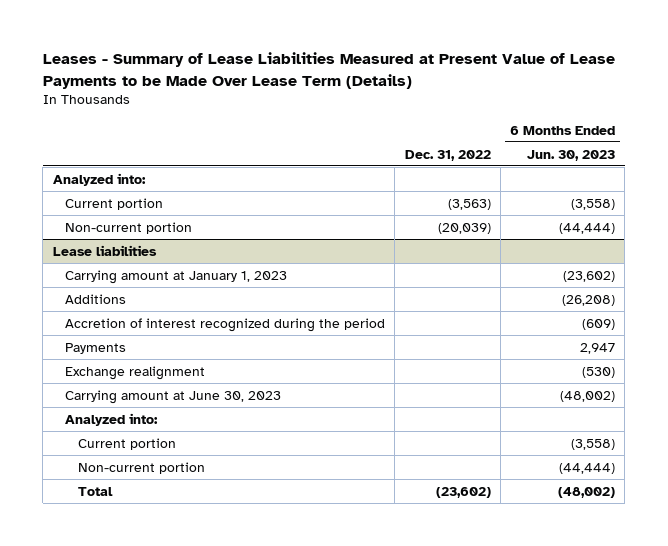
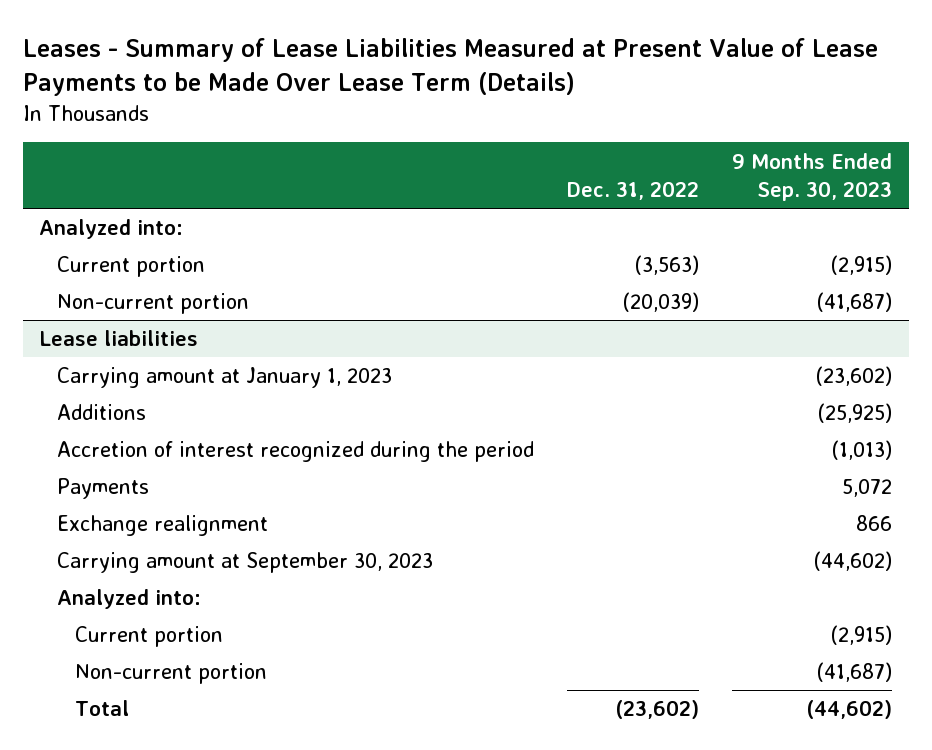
- | Dec. 31, 2022 | 6 Months Ended Jun. 30, 2023
+ | Dec. 31, 2022 | 9 Months Ended Sep. 30, 2023
@ Lease liabilities
- Carrying amount at June 30, 2023 | | (48,002)
+ Carrying amount at September 30, 2023 | | (44,602)

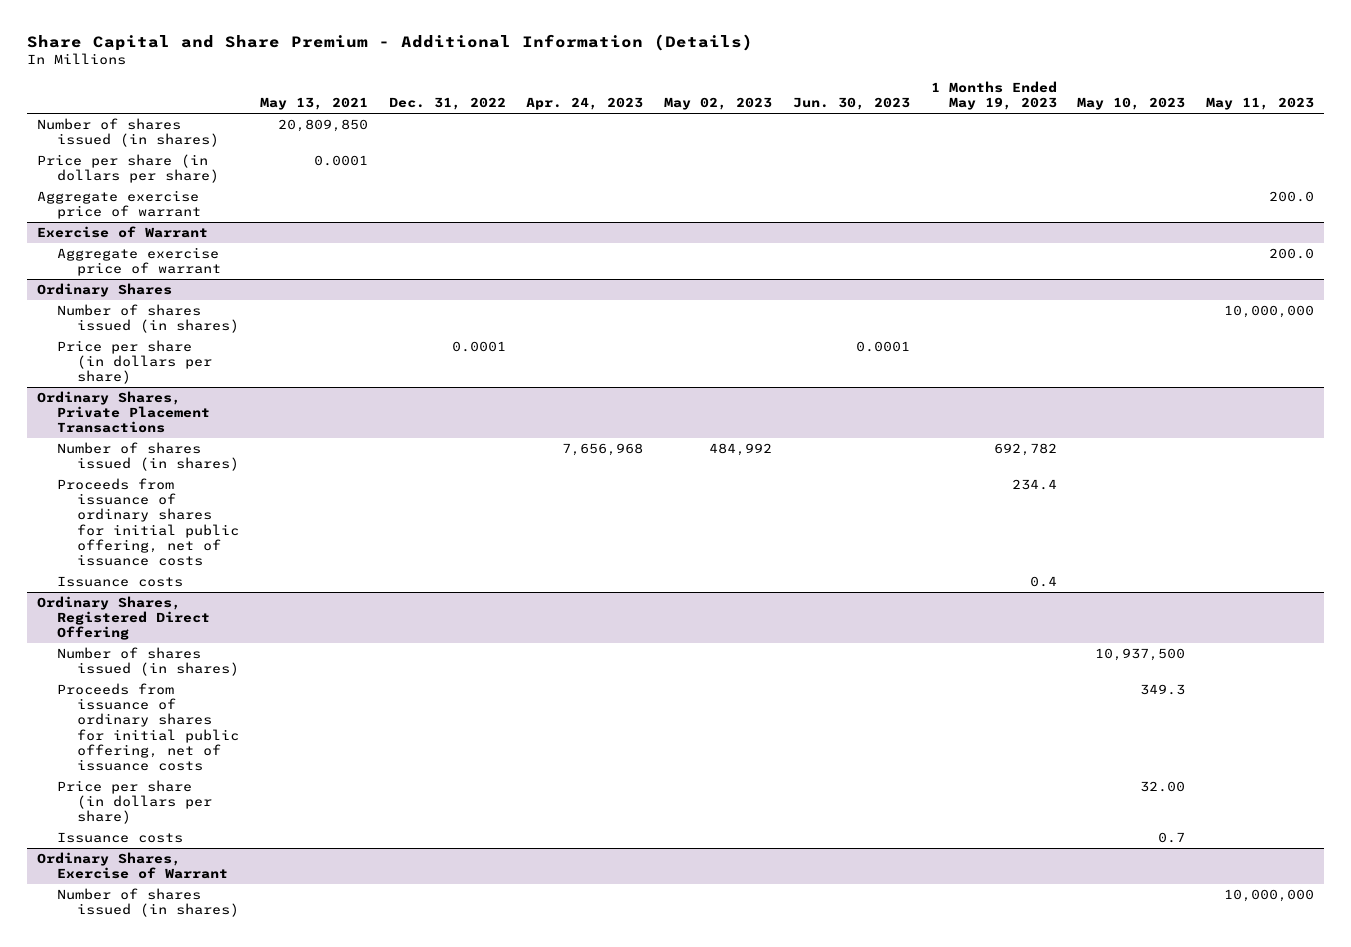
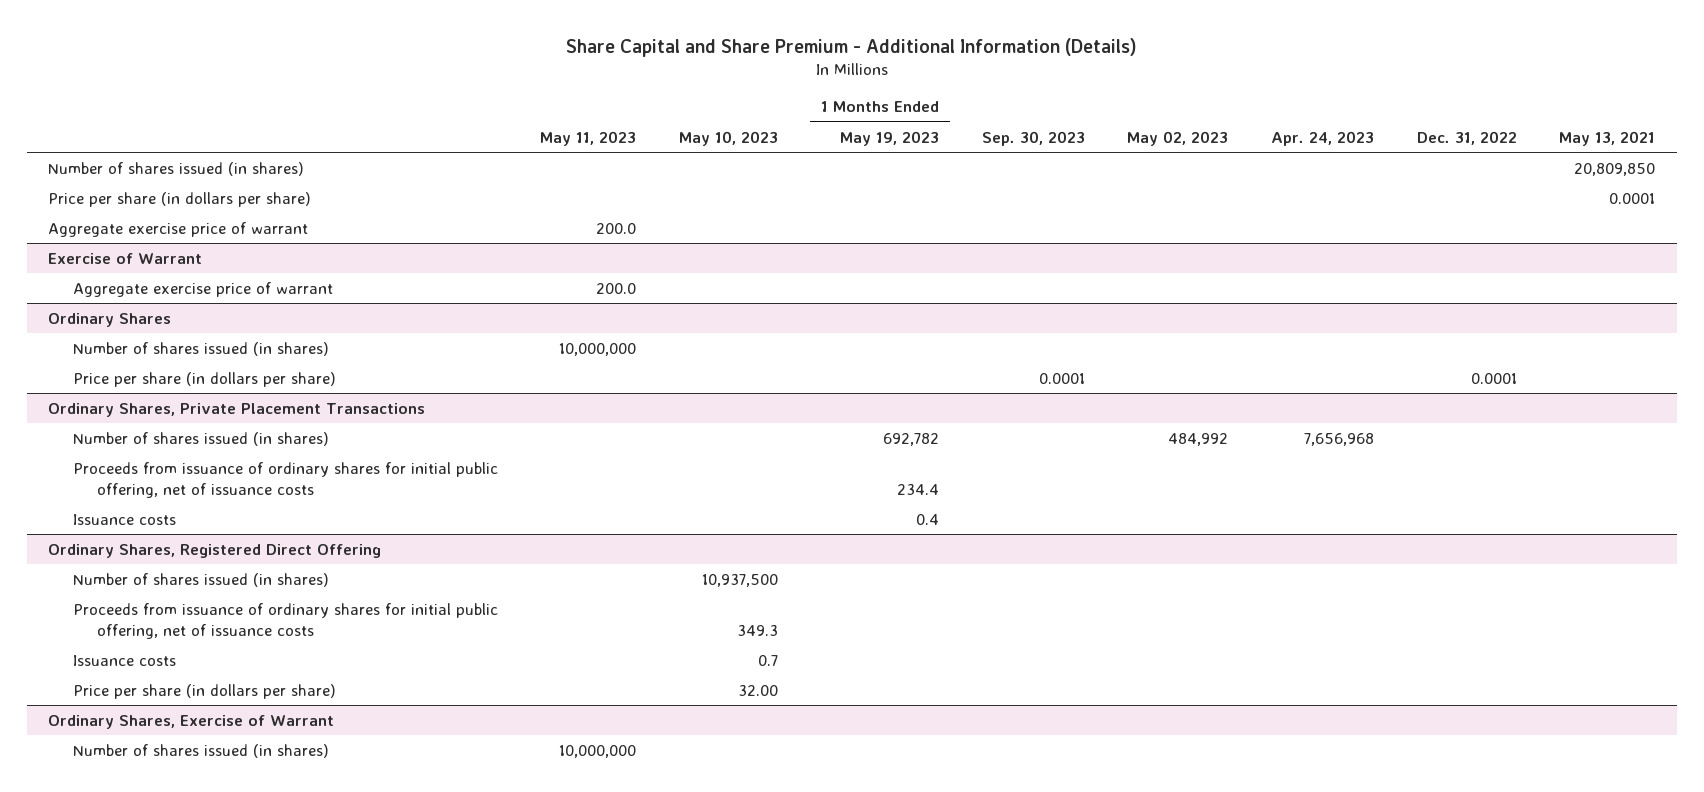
- | May 13, 2021 | Dec. 31, 2022 | Apr. 24, 2023 | May 02, 2023 | Jun. 30, 2023 | 1 Months Ended May 19, 2023 | May 10, 2023 | May 11, 2023
+ | May 11, 2023 | May 10, 2023 | 1 Months Ended May 19, 2023 | Sep. 30, 2023 | May 02, 2023 | Apr. 24, 2023 | Dec. 31, 2022 | May 13, 2021
@ Ordinary Shares, Registered Direct Offering
moved down: Price per share (in dollars per share) | | 32.00 | | | | | |

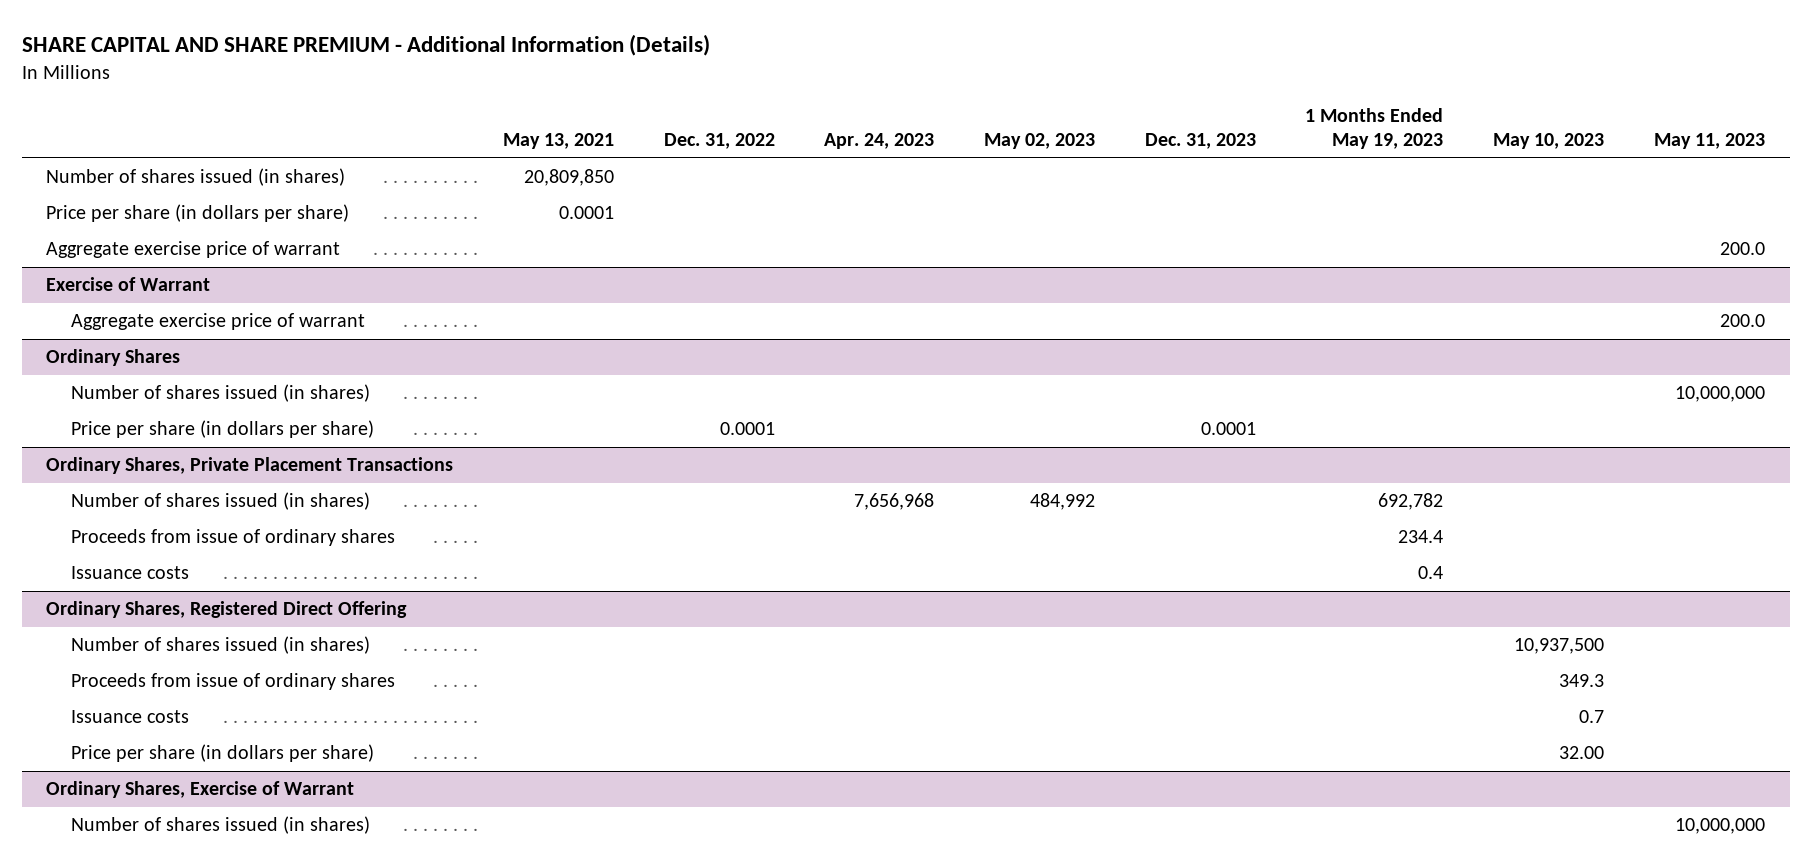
- Share Capital and Share Premium - Additional Information (Details)
+ SHARE CAPITAL AND SHARE PREMIUM - Additional Information (Details)
- | May 11, 2023 | May 10, 2023 | 1 Months Ended May 19, 2023 | Sep. 30, 2023 | May 02, 2023 | Apr. 24, 2023 | Dec. 31, 2022 | May 13, 2021
+ | May 13, 2021 | Dec. 31, 2022 | Apr. 24, 2023 | May 02, 2023 | Dec. 31, 2023 | 1 Months Ended May 19, 2023 | May 10, 2023 | May 11, 2023
@ Ordinary Shares, Private Placement Transactions
- Proceeds from issuance of ordinary shares for initial public offering, net of issuance costs | | | 234.4 | | | | |
+ Proceeds from issue of ordinary shares | | | | | | 234.4 | |
@ Ordinary Shares, Registered Direct Offering
- Proceeds from issuance of ordinary shares for initial public offering, net of issuance costs | | 349.3 | | | | | |
+ Proceeds from issue of ordinary shares | | | | | | | 349.3 |

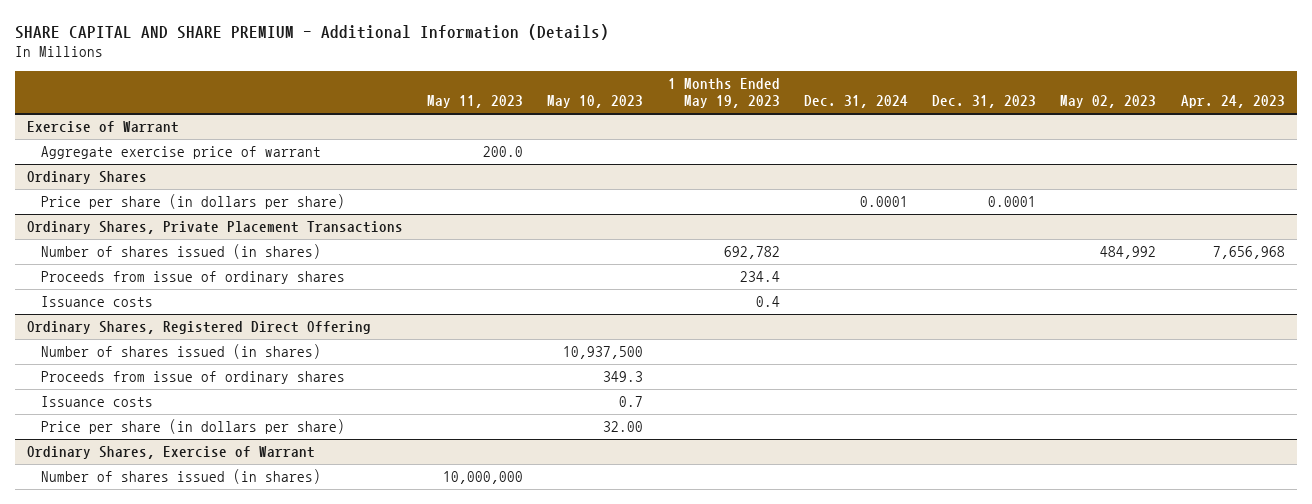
- | May 13, 2021 | Dec. 31, 2022 | Apr. 24, 2023 | May 02, 2023 | Dec. 31, 2023 | 1 Months Ended May 19, 2023 | May 10, 2023 | May 11, 2023
+ | May 11, 2023 | May 10, 2023 | 1 Months Ended May 19, 2023 | Dec. 31, 2024 | Dec. 31, 2023 | May 02, 2023 | Apr. 24, 2023
- Number of shares issued (in shares) | 20,809,850 | | | | | | |
- Price per share (in dollars per share) | 0.0001 | | | | | | |
- Aggregate exercise price of warrant | | | | | | | | 200.0
@ Ordinary Shares
- Number of shares issued (in shares) | | | | | | | | 10,000,000

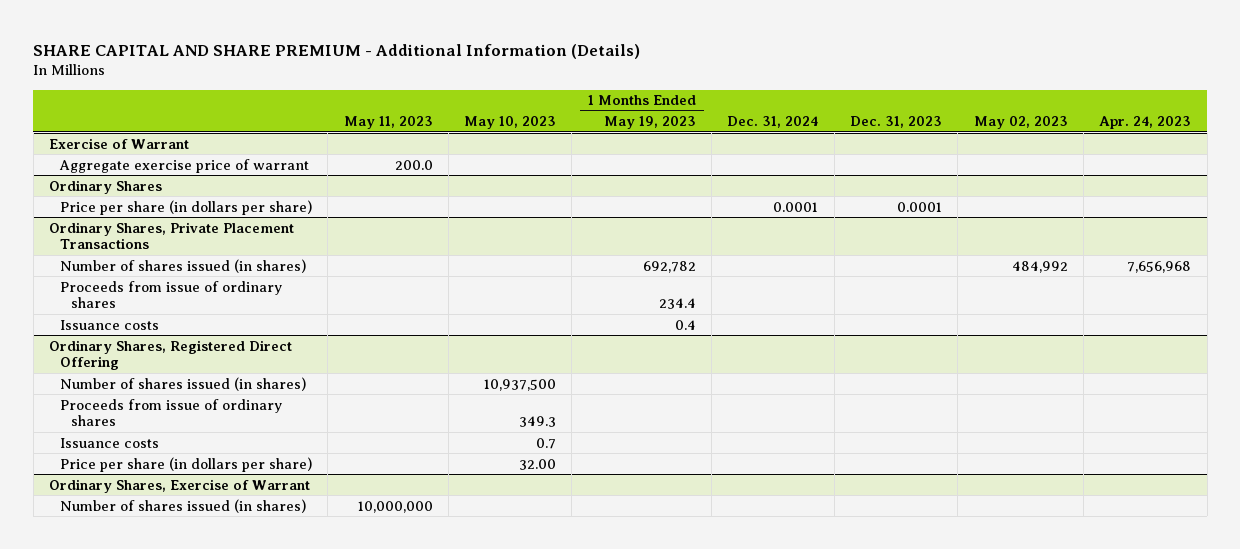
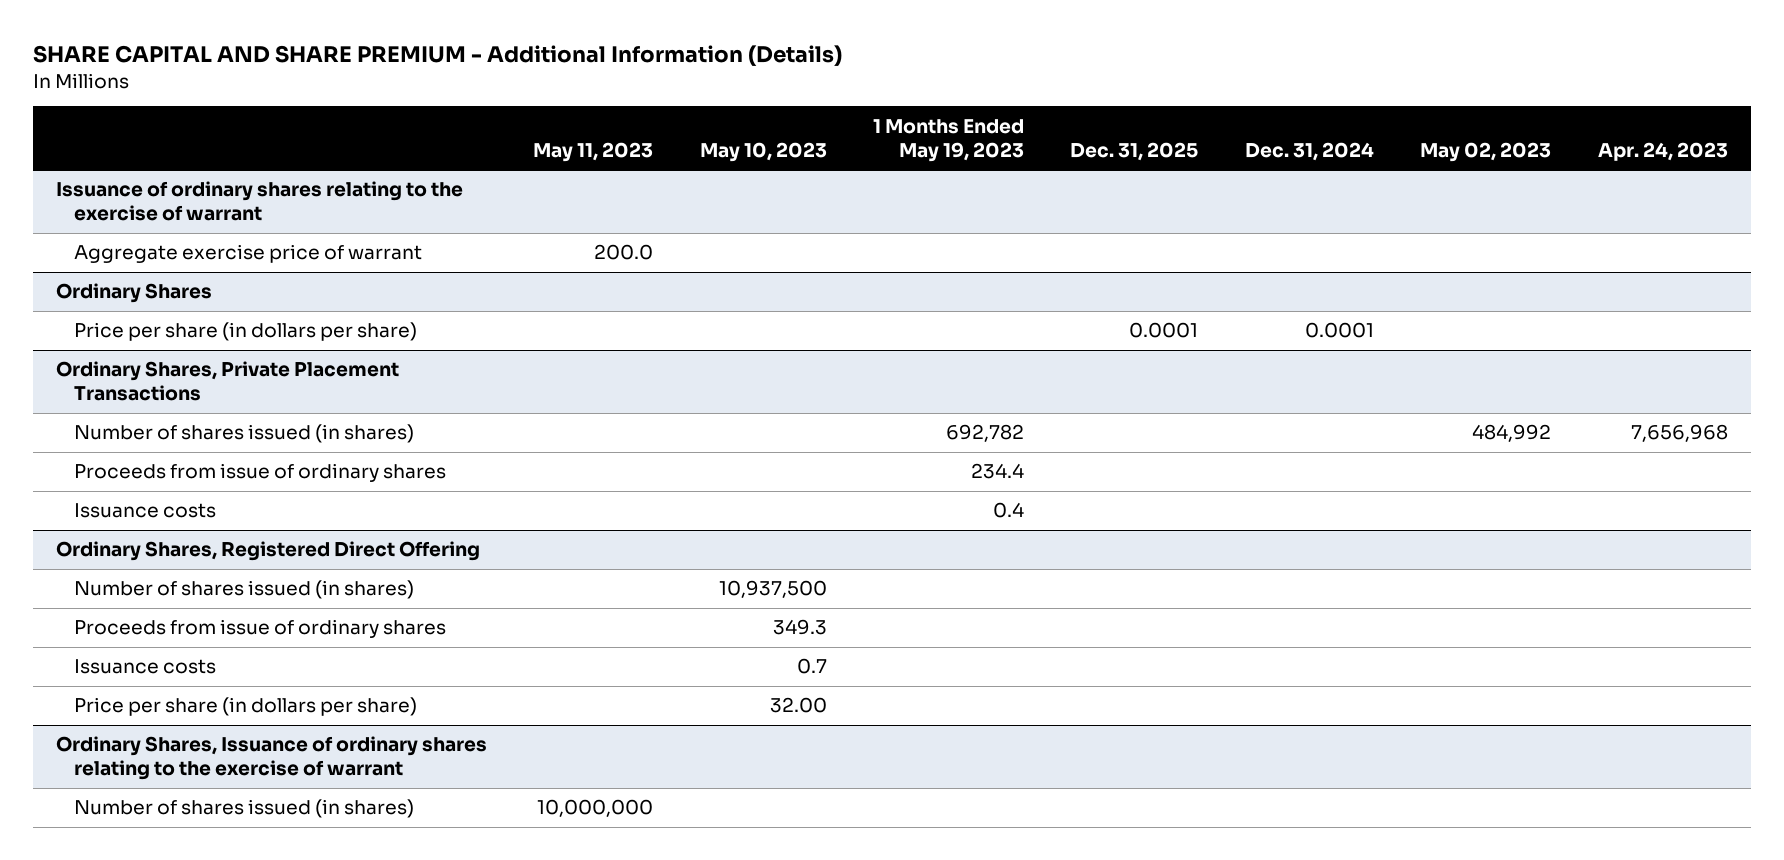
- | May 11, 2023 | May 10, 2023 | 1 Months Ended May 19, 2023 | Dec. 31, 2024 | Dec. 31, 2023 | May 02, 2023 | Apr. 24, 2023
+ | May 11, 2023 | May 10, 2023 | 1 Months Ended May 19, 2023 | Dec. 31, 2025 | Dec. 31, 2024 | May 02, 2023 | Apr. 24, 2023
- Exercise of Warrant
+ Issuance of ordinary shares relating to the exercise of warrant
- Ordinary Shares, Exercise of Warrant
+ Ordinary Shares, Issuance of ordinary shares relating to the exercise of warrant

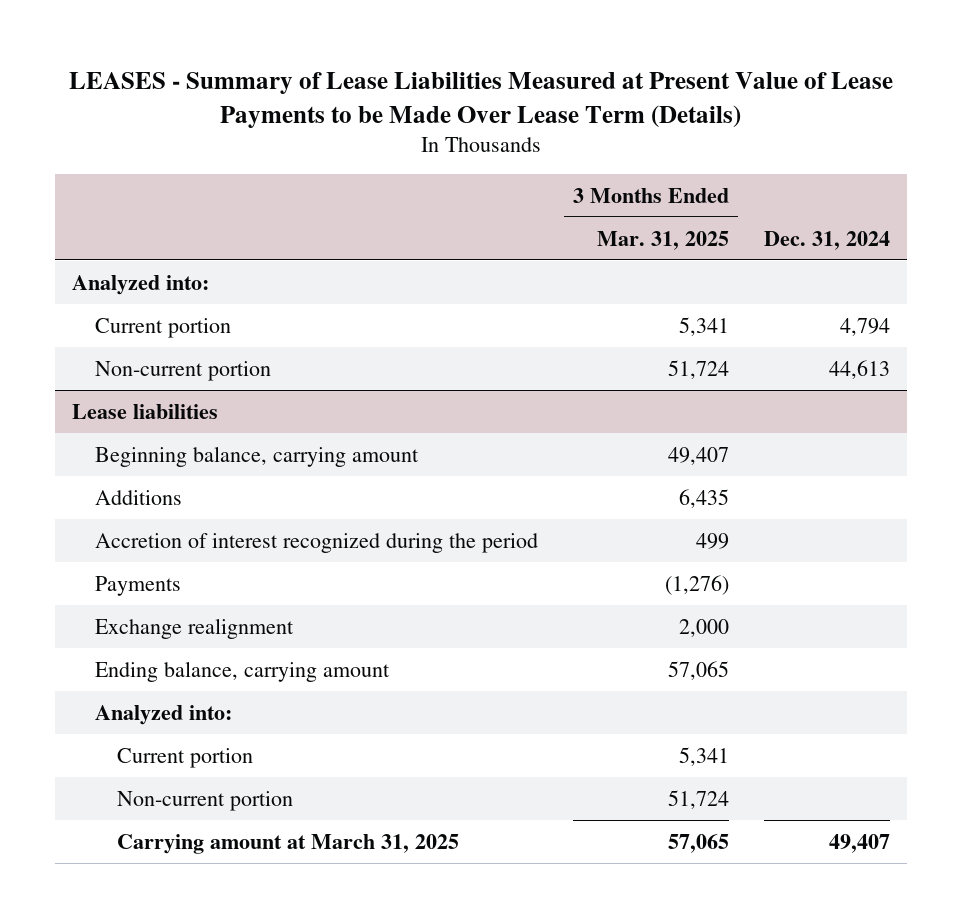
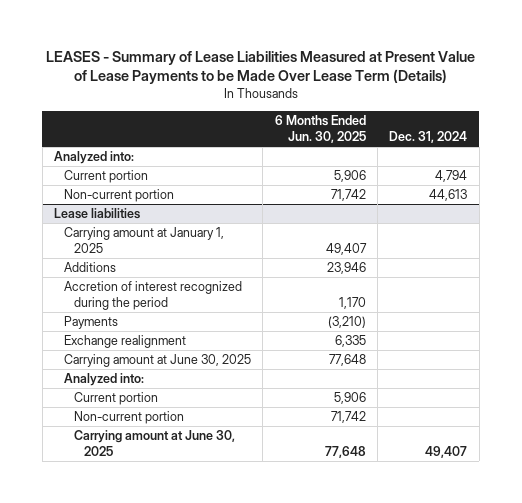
- | 3 Months Ended Mar. 31, 2025 | Dec. 31, 2024
+ | 6 Months Ended Jun. 30, 2025 | Dec. 31, 2024
@ Lease liabilities
- Beginning balance, carrying amount | 49,407 |
+ Carrying amount at January 1, 2025 | 49,407 |
- Ending balance, carrying amount | 57,065 |
+ Carrying amount at June 30, 2025 | 77,648 |
- Carrying amount at March 31, 2025 | 57,065 | 49,407
+ Carrying amount at June 30, 2025 | 77,648 | 49,407

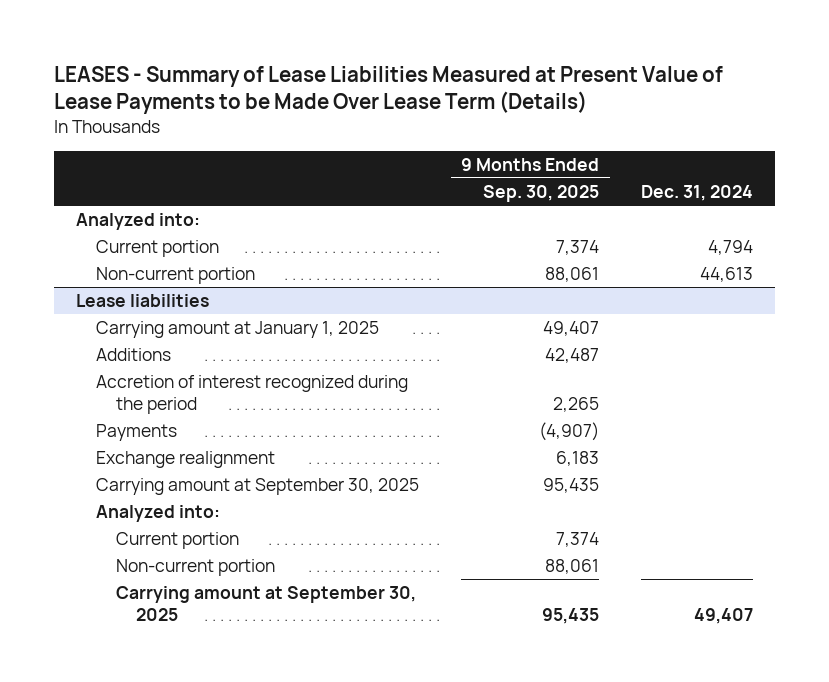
- | 6 Months Ended Jun. 30, 2025 | Dec. 31, 2024
+ | 9 Months Ended Sep. 30, 2025 | Dec. 31, 2024
@ Lease liabilities
- Carrying amount at June 30, 2025 | 77,648 |
+ Carrying amount at September 30, 2025 | 95,435 |
- Carrying amount at June 30, 2025 | 77,648 | 49,407
+ Carrying amount at September 30, 2025 | 95,435 | 49,407

